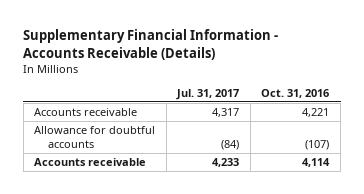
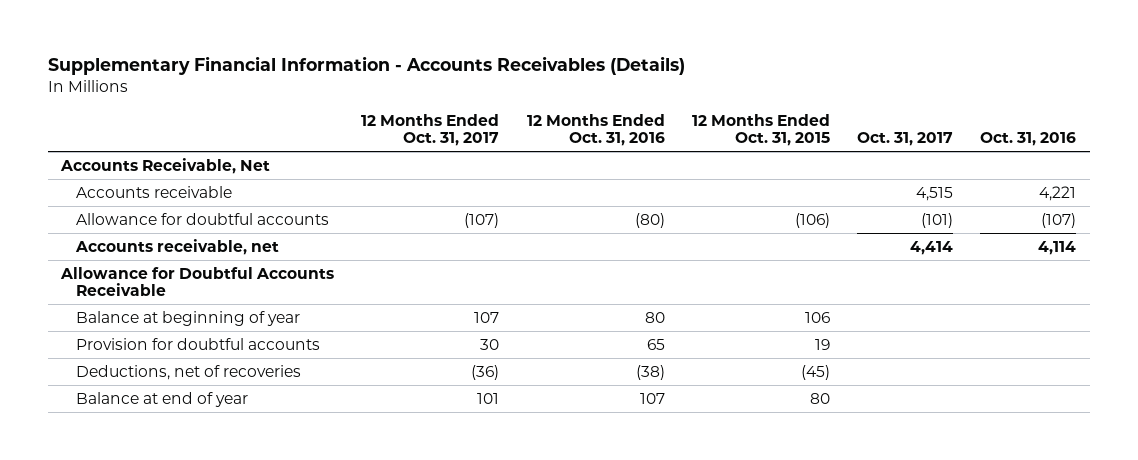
- Supplementary Financial Information - Accounts Receivable (Details)
+ Supplementary Financial Information - Accounts Receivables (Details)
- | Jul. 31, 2017 | Oct. 31, 2016
+ | 12 Months Ended Oct. 31, 2017 | 12 Months Ended Oct. 31, 2016 | 12 Months Ended Oct. 31, 2015 | Oct. 31, 2017 | Oct. 31, 2016
+ Accounts Receivable, Net
- Accounts receivable | 4,233 | 4,114
+ Accounts receivable, net | | | | 4,414 | 4,114
+ Allowance for Doubtful Accounts Receivable
+ Balance at beginning of year | 107 | 80 | 106 | |
+ Provision for doubtful accounts | 30 | 65 | 19 | |
+ Deductions, net of recoveries | (36) | (38) | (45) | |
+ Balance at end of year | 101 | 107 | 80 | |

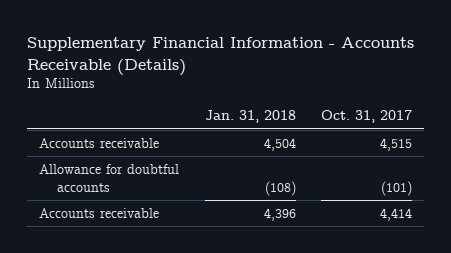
- Supplementary Financial Information - Accounts Receivables (Details)
+ Supplementary Financial Information - Accounts Receivable (Details)
- | 12 Months Ended Oct. 31, 2017 | 12 Months Ended Oct. 31, 2016 | 12 Months Ended Oct. 31, 2015 | Oct. 31, 2017 | Oct. 31, 2016
+ | Jan. 31, 2018 | Oct. 31, 2017
- Accounts Receivable, Net
- Accounts receivable, net | | | | 4,414 | 4,114
- Allowance for Doubtful Accounts Receivable
- Balance at beginning of year | 107 | 80 | 106 | |
- Provision for doubtful accounts | 30 | 65 | 19 | |
- Deductions, net of recoveries | (36) | (38) | (45) | |
- Balance at end of year | 101 | 107 | 80 | |
+ Accounts receivable | 4,396 | 4,414

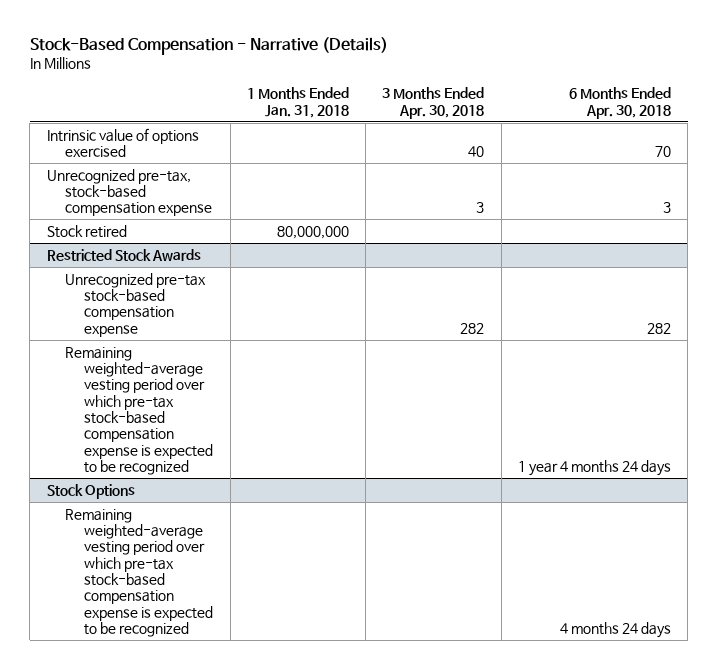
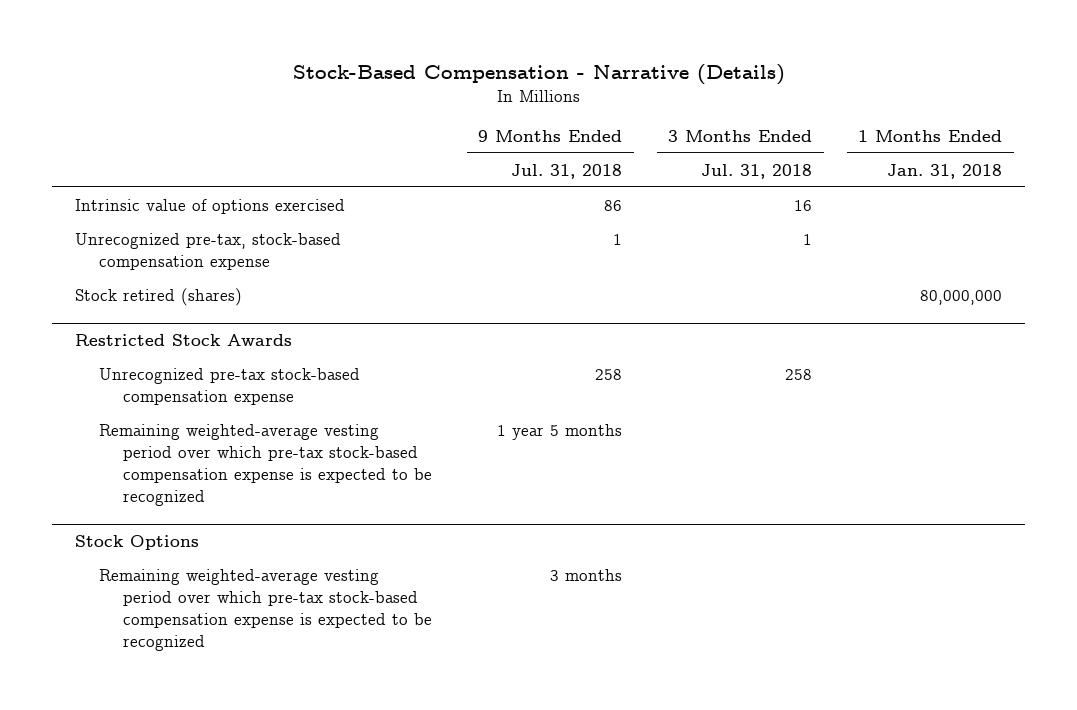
- | 1 Months Ended Jan. 31, 2018 | 3 Months Ended Apr. 30, 2018 | 6 Months Ended Apr. 30, 2018
+ | 9 Months Ended Jul. 31, 2018 | 3 Months Ended Jul. 31, 2018 | 1 Months Ended Jan. 31, 2018
- Stock retired | 80,000,000 | |
+ Stock retired (shares) | | | 80,000,000

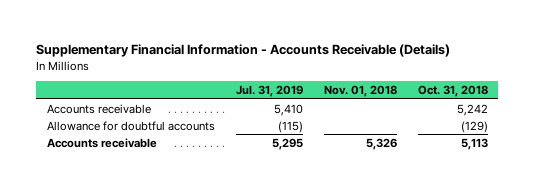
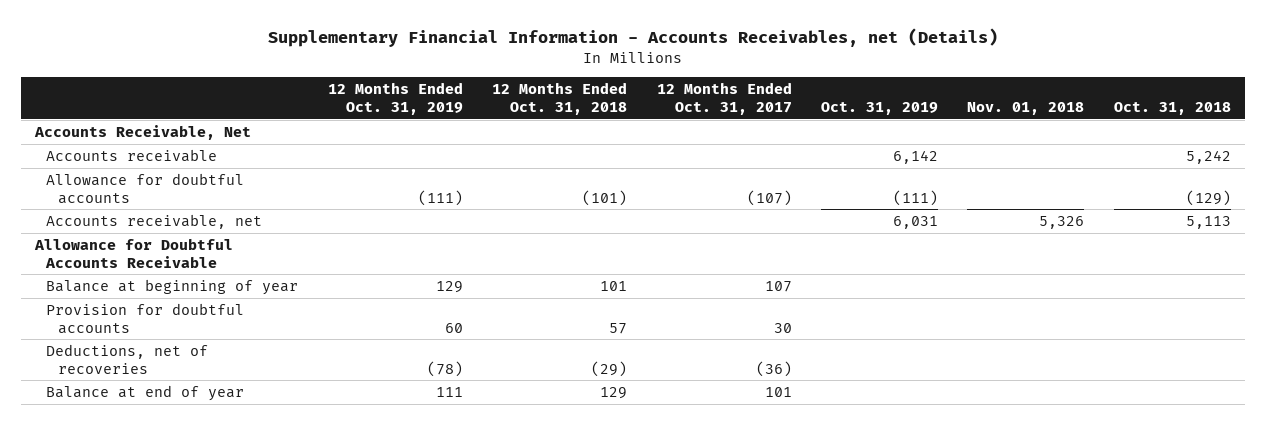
- Supplementary Financial Information - Accounts Receivable (Details)
+ Supplementary Financial Information - Accounts Receivables, net (Details)
- | Jul. 31, 2019 | Nov. 01, 2018 | Oct. 31, 2018
+ | 12 Months Ended Oct. 31, 2019 | 12 Months Ended Oct. 31, 2018 | 12 Months Ended Oct. 31, 2017 | Oct. 31, 2019 | Nov. 01, 2018 | Oct. 31, 2018
+ Accounts Receivable, Net
- Accounts receivable | 5,295 | 5,326 | 5,113
+ Accounts receivable, net | | | | 6,031 | 5,326 | 5,113
+ Allowance for Doubtful Accounts Receivable
+ Balance at beginning of year | 129 | 101 | 107 | | |
+ Provision for doubtful accounts | 60 | 57 | 30 | | |
+ Deductions, net of recoveries | (78) | (29) | (36) | | |
+ Balance at end of year | 111 | 129 | 101 | | |

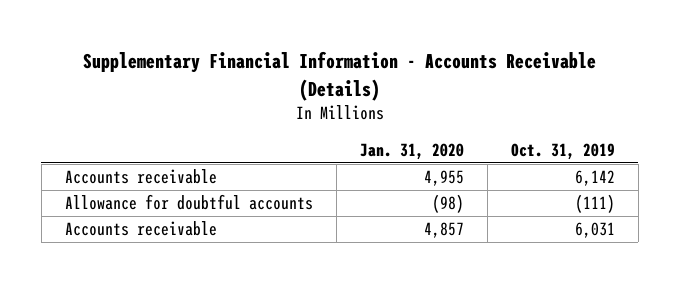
- Supplementary Financial Information - Accounts Receivables, net (Details)
+ Supplementary Financial Information - Accounts Receivable (Details)
- | 12 Months Ended Oct. 31, 2019 | 12 Months Ended Oct. 31, 2018 | 12 Months Ended Oct. 31, 2017 | Oct. 31, 2019 | Nov. 01, 2018 | Oct. 31, 2018
+ | Jan. 31, 2020 | Oct. 31, 2019
- Accounts Receivable, Net
- Accounts receivable, net | | | | 6,031 | 5,326 | 5,113
- Allowance for Doubtful Accounts Receivable
- Balance at beginning of year | 129 | 101 | 107 | | |
- Provision for doubtful accounts | 60 | 57 | 30 | | |
- Deductions, net of recoveries | (78) | (29) | (36) | | |
- Balance at end of year | 111 | 129 | 101 | | |
+ Accounts receivable | 4,857 | 6,031

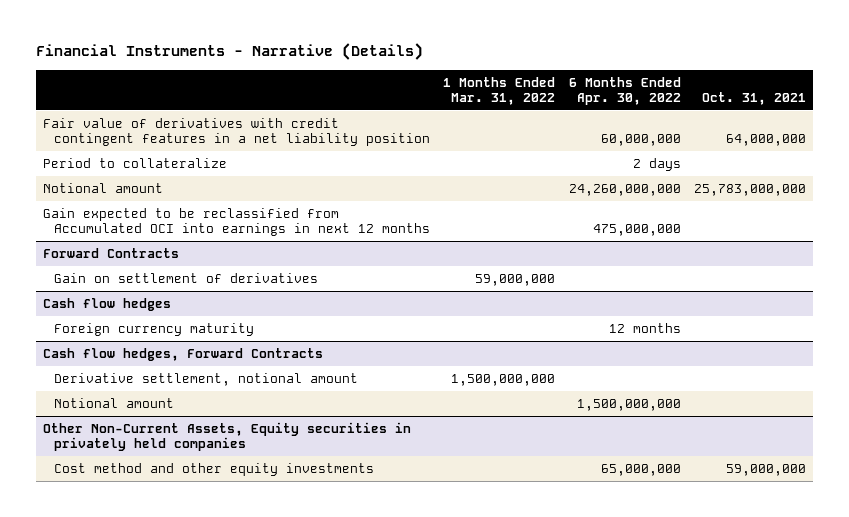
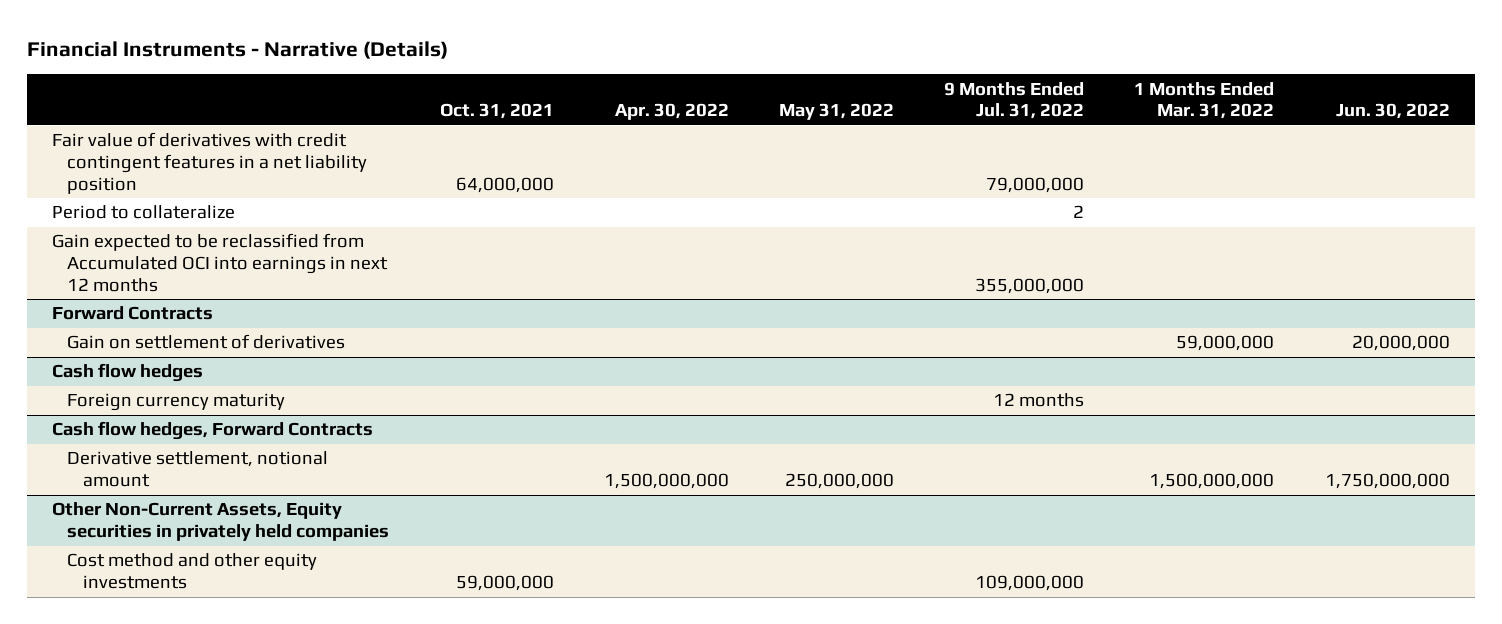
- | 1 Months Ended Mar. 31, 2022 | 6 Months Ended Apr. 30, 2022 | Oct. 31, 2021
+ | Oct. 31, 2021 | Apr. 30, 2022 | May 31, 2022 | 9 Months Ended Jul. 31, 2022 | 1 Months Ended Mar. 31, 2022 | Jun. 30, 2022
- Notional amount | | 24,260,000,000 | 25,783,000,000
@ Cash flow hedges, Forward Contracts
- Notional amount | | 1,500,000,000 |

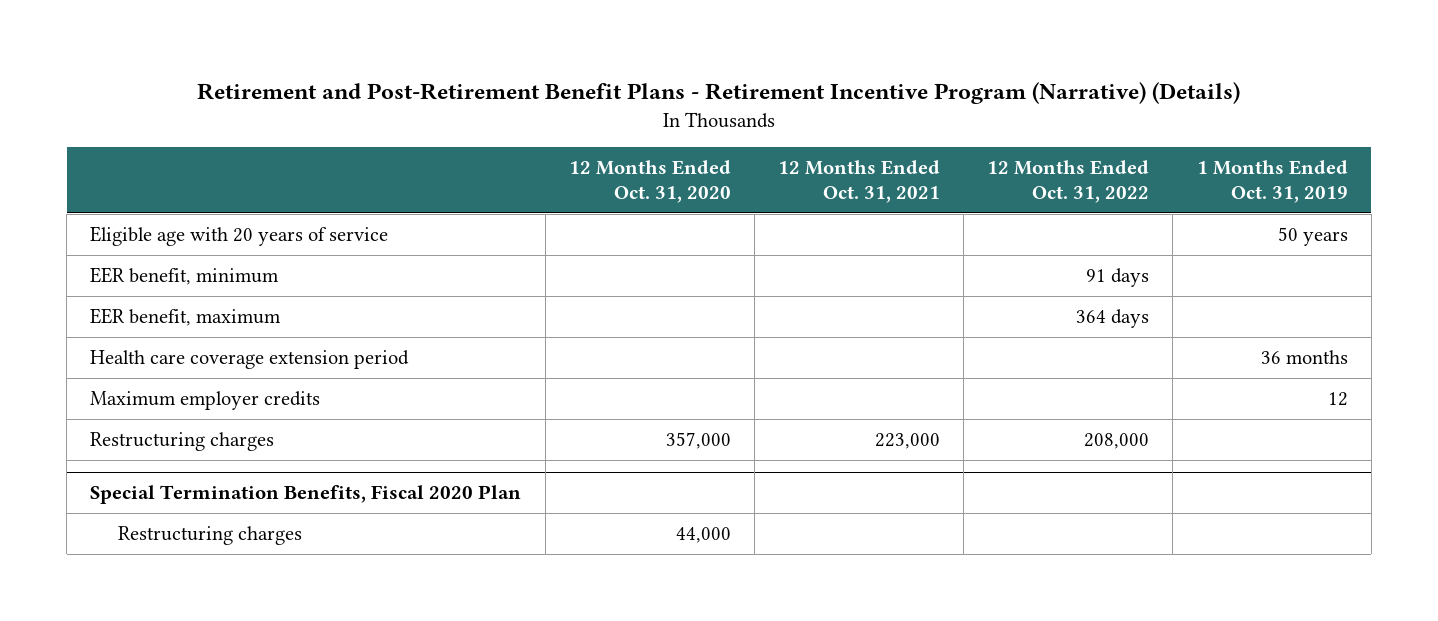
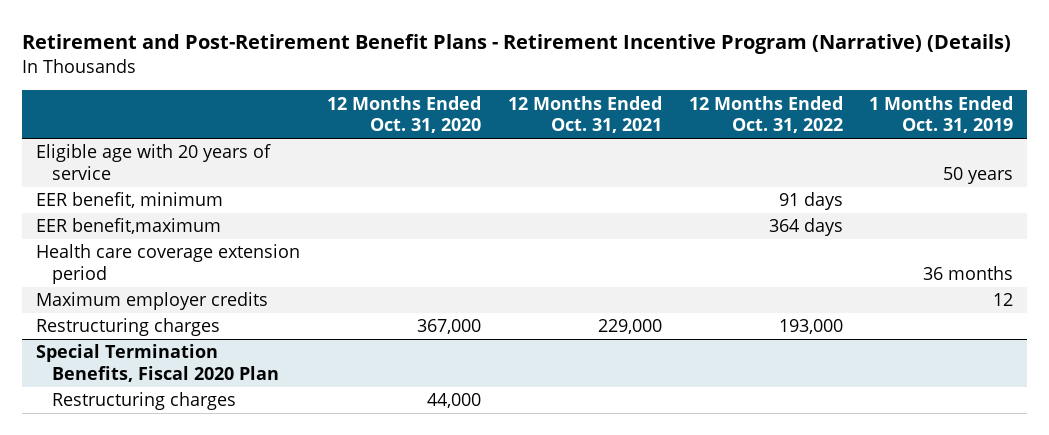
- EER benefit, maximum | | | 364 days |
+ EER benefit,maximum | | | 364 days |
- Restructuring charges | 357,000 | 223,000 | 208,000 |
+ Restructuring charges | 367,000 | 229,000 | 193,000 |

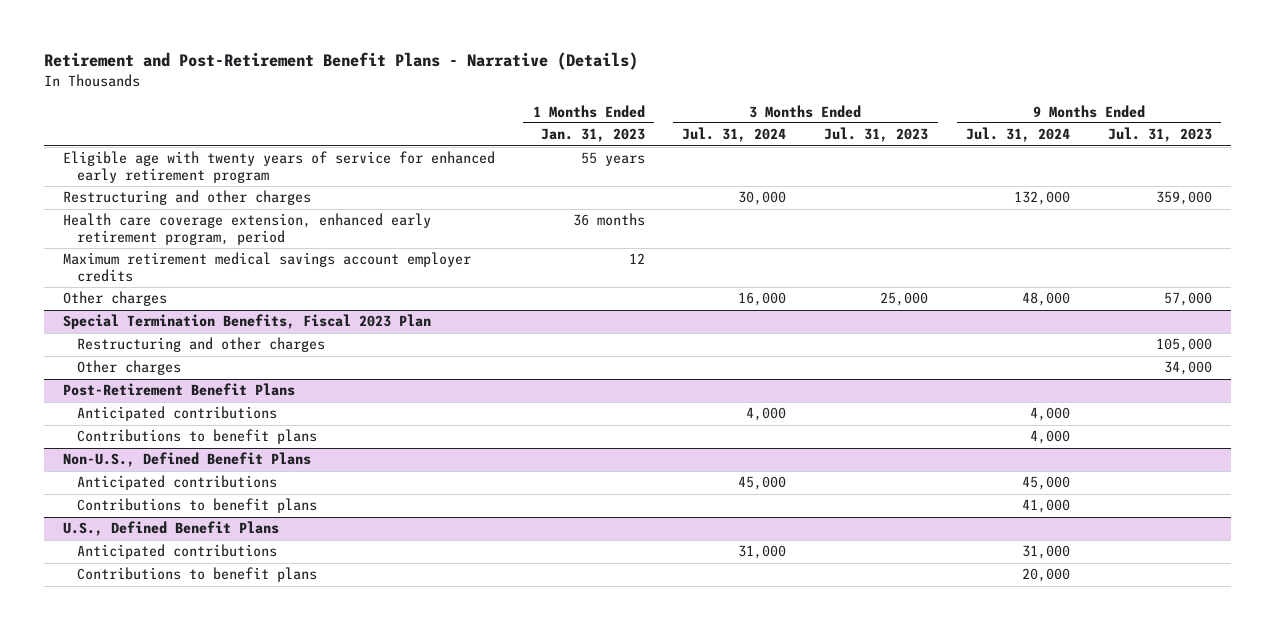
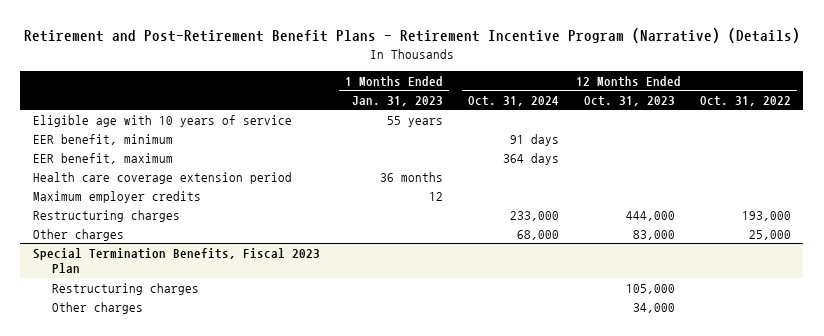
- Retirement and Post-Retirement Benefit Plans - Narrative (Details)
+ Retirement and Post-Retirement Benefit Plans - Retirement Incentive Program (Narrative) (Details)
- | 1 Months Ended Jan. 31, 2023 | 3 Months Ended Jul. 31, 2024 | 3 Months Ended Jul. 31, 2023 | 9 Months Ended Jul. 31, 2024 | 9 Months Ended Jul. 31, 2023
+ | 1 Months Ended Jan. 31, 2023 | 12 Months Ended Oct. 31, 2024 | 12 Months Ended Oct. 31, 2023 | 12 Months Ended Oct. 31, 2022
- Eligible age with twenty years of service for enhanced early retirement program | 55 years | | | |
- Restructuring and other charges | | 30,000 | | 132,000 | 359,000
- Health care coverage extension, enhanced early retirement program, period | 36 months | | | |
- Maximum retirement medical savings account employer credits | 12 | | | |
+ Eligible age with 10 years of service | 55 years | | |
+ EER benefit, minimum | | 91 days | |
+ EER benefit, maximum | | 364 days | |
+ Health care coverage extension period | 36 months | | |
+ Maximum employer credits | 12 | | |
+ Restructuring charges | | 233,000 | 444,000 | 193,000
@ Special Termination Benefits, Fiscal 2023 Plan
- Restructuring and other charges | | | | | 105,000
+ Restructuring charges | | | 105,000 |
- Post-Retirement Benefit Plans
- Anticipated contributions | | 4,000 | | 4,000 |
- Contributions to benefit plans | | | | 4,000 |
- Non-U.S., Defined Benefit Plans
- Anticipated contributions | | 45,000 | | 45,000 |
- Contributions to benefit plans | | | | 41,000 |
- U.S., Defined Benefit Plans
- Anticipated contributions | | 31,000 | | 31,000 |
- Contributions to benefit plans | | | | 20,000 |

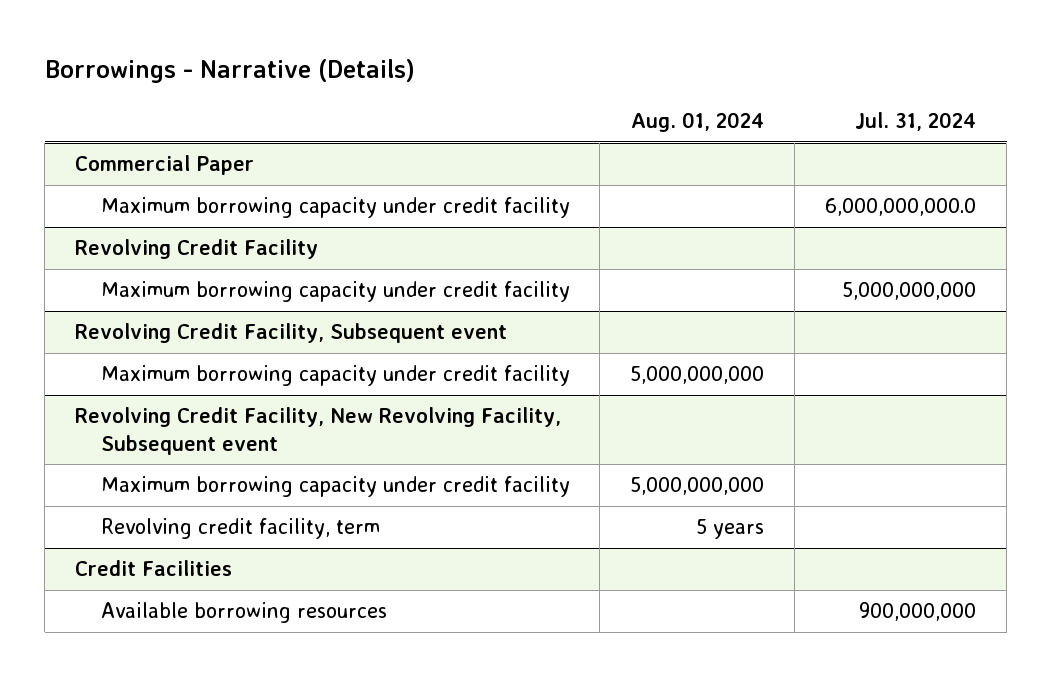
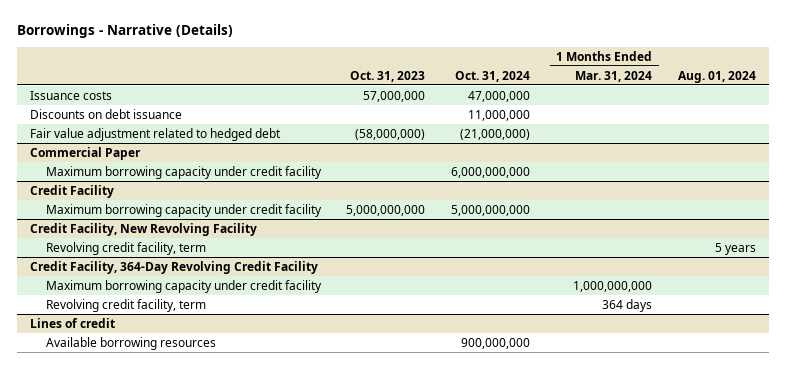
- | Aug. 01, 2024 | Jul. 31, 2024
+ | Oct. 31, 2023 | Oct. 31, 2024 | 1 Months Ended Mar. 31, 2024 | Aug. 01, 2024
+ Issuance costs | 57,000,000 | 47,000,000 | |
+ Discounts on debt issuance | | 11,000,000 | |
+ Fair value adjustment related to hedged debt | (58,000,000) | (21,000,000) | |
- Revolving Credit Facility
+ Credit Facility
- Revolving Credit Facility, Subsequent event
- Maximum borrowing capacity under credit facility | 5,000,000,000 |
- Revolving Credit Facility, New Revolving Facility, Subsequent event
- Maximum borrowing capacity under credit facility | 5,000,000,000 |
+ Credit Facility, New Revolving Facility
- Credit Facilities
+ Credit Facility, 364-Day Revolving Credit Facility
+ Maximum borrowing capacity under credit facility | | | 1,000,000,000 |
+ Revolving credit facility, term | | | 364 days |
+ Lines of credit

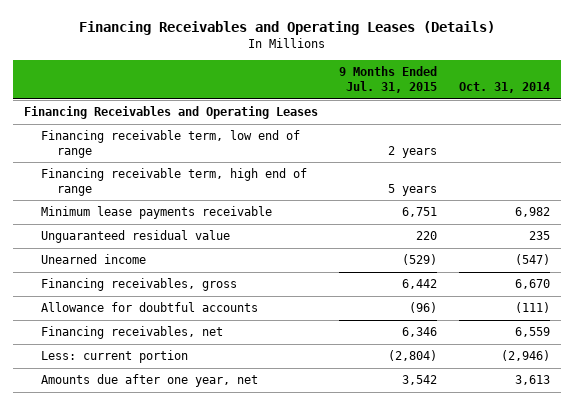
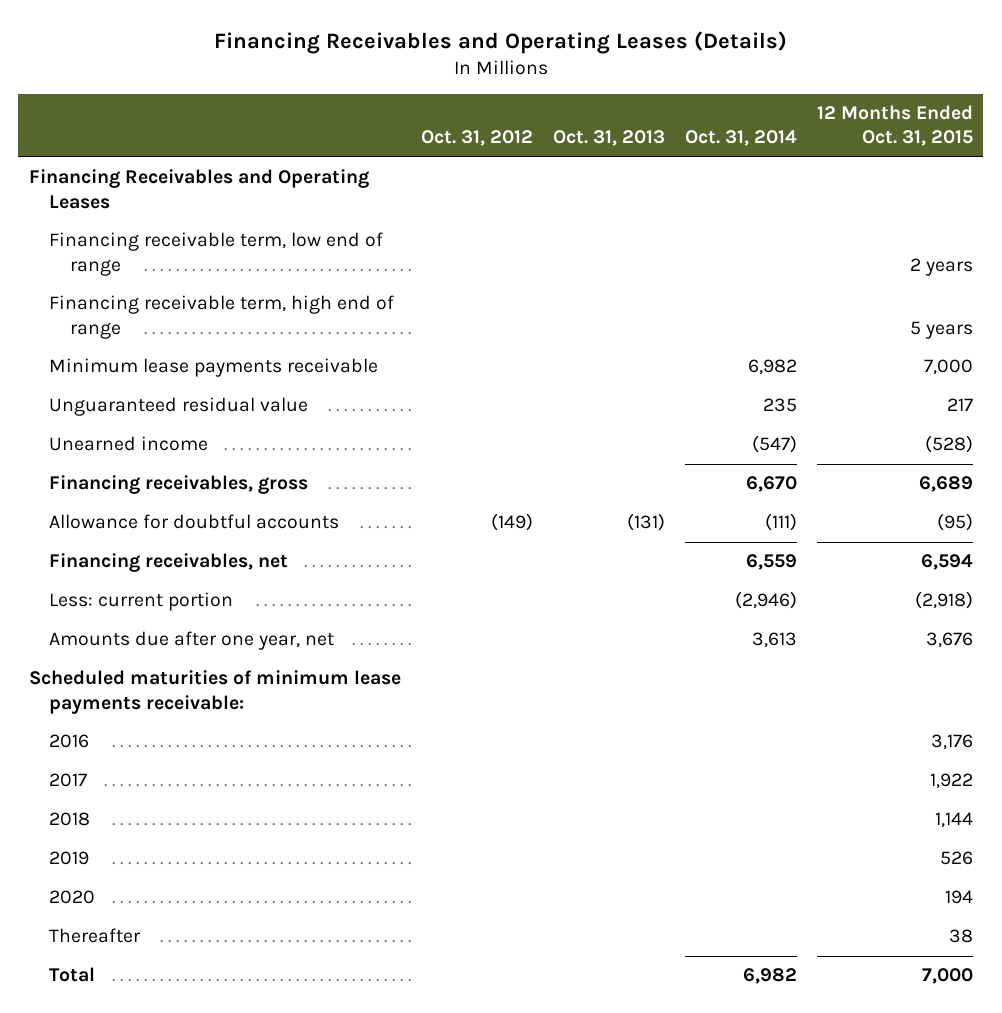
- | 9 Months Ended Jul. 31, 2015 | Oct. 31, 2014
+ | Oct. 31, 2012 | Oct. 31, 2013 | Oct. 31, 2014 | 12 Months Ended Oct. 31, 2015
+ Scheduled maturities of minimum lease payments receivable:
+ 2016 | | | | 3,176
+ 2017 | | | | 1,922
+ 2018 | | | | 1,144
+ 2019 | | | | 526
+ 2020 | | | | 194
+ Thereafter | | | | 38
+ Total | | | 6,982 | 7,000

